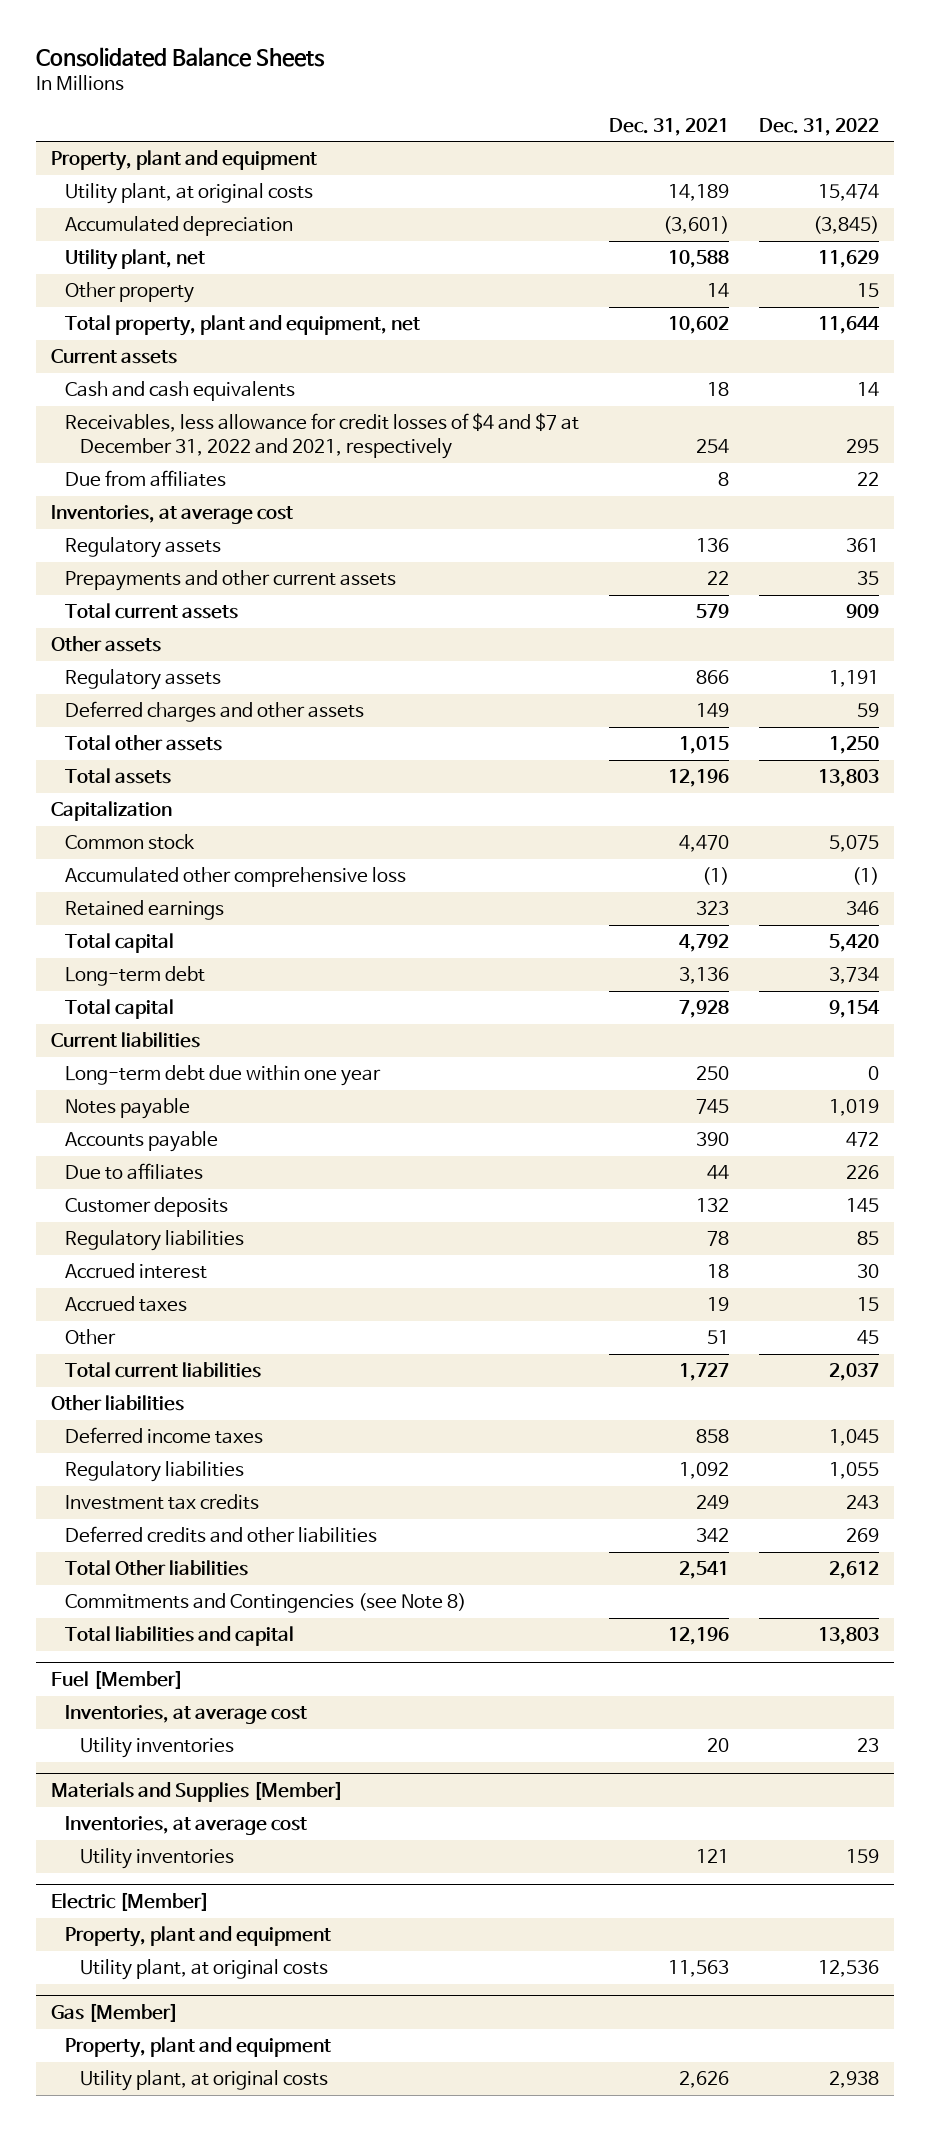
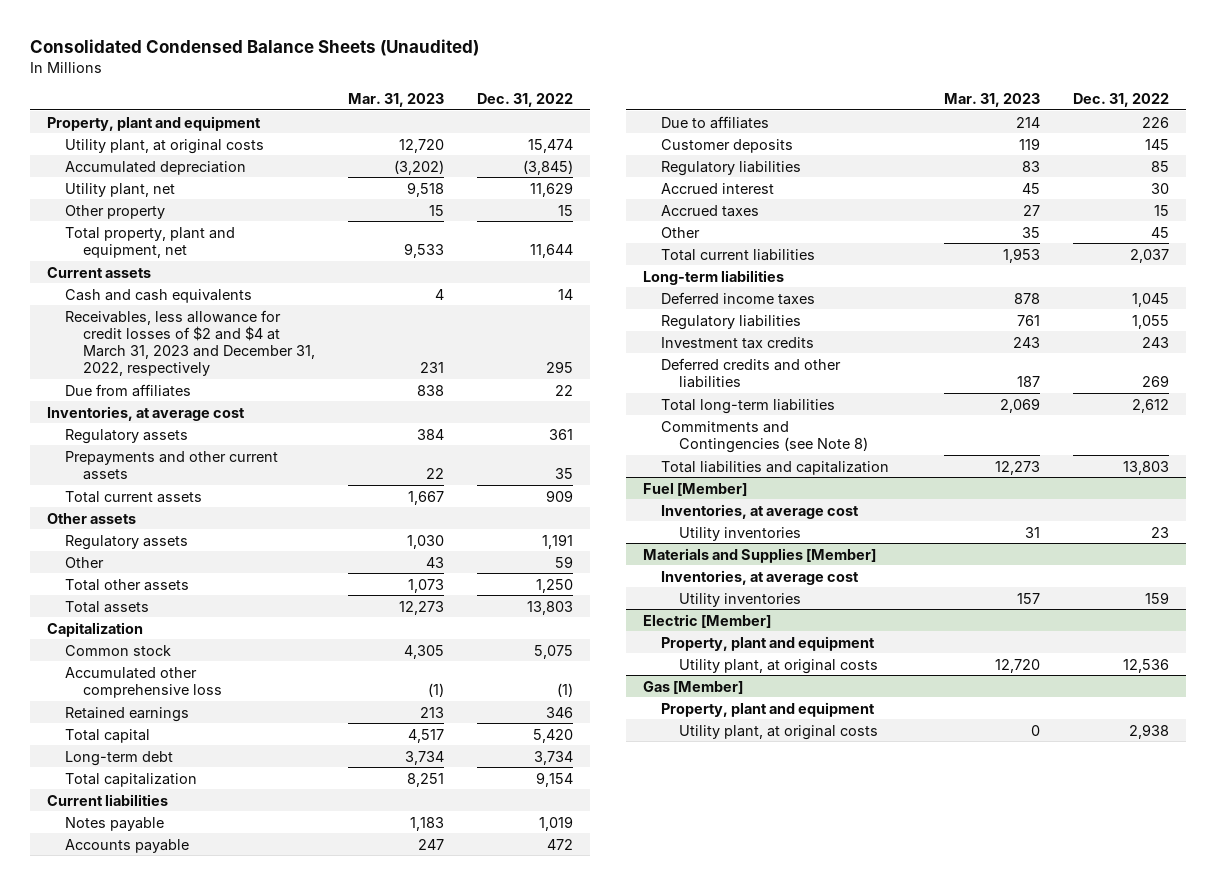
- Consolidated Balance Sheets
+ Consolidated Condensed Balance Sheets (Unaudited)
- | Dec. 31, 2021 | Dec. 31, 2022
+ | Mar. 31, 2023 | Dec. 31, 2022
- Receivables, less allowance for credit losses of $4 and $7 at December 31, 2022 and 2021, respectively | 254 | 295
+ Receivables, less allowance for credit losses of $2 and $4 at March 31, 2023 and December 31, 2022, respectively | 231 | 295
- Deferred charges and other assets | 149 | 59
+ Other | 43 | 59
- Total capital | 7,928 | 9,154
+ Total capitalization | 8,251 | 9,154
- Long-term debt due within one year | 250 | 0
- Other liabilities
+ Long-term liabilities
- Total Other liabilities | 2,541 | 2,612
+ Total long-term liabilities | 2,069 | 2,612
- Total liabilities and capital | 12,196 | 13,803
+ Total liabilities and capitalization | 12,273 | 13,803

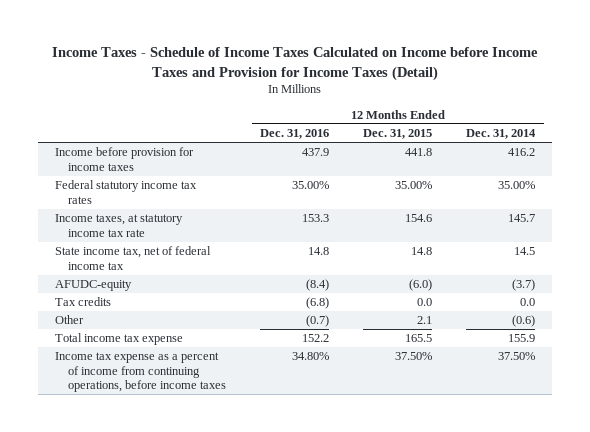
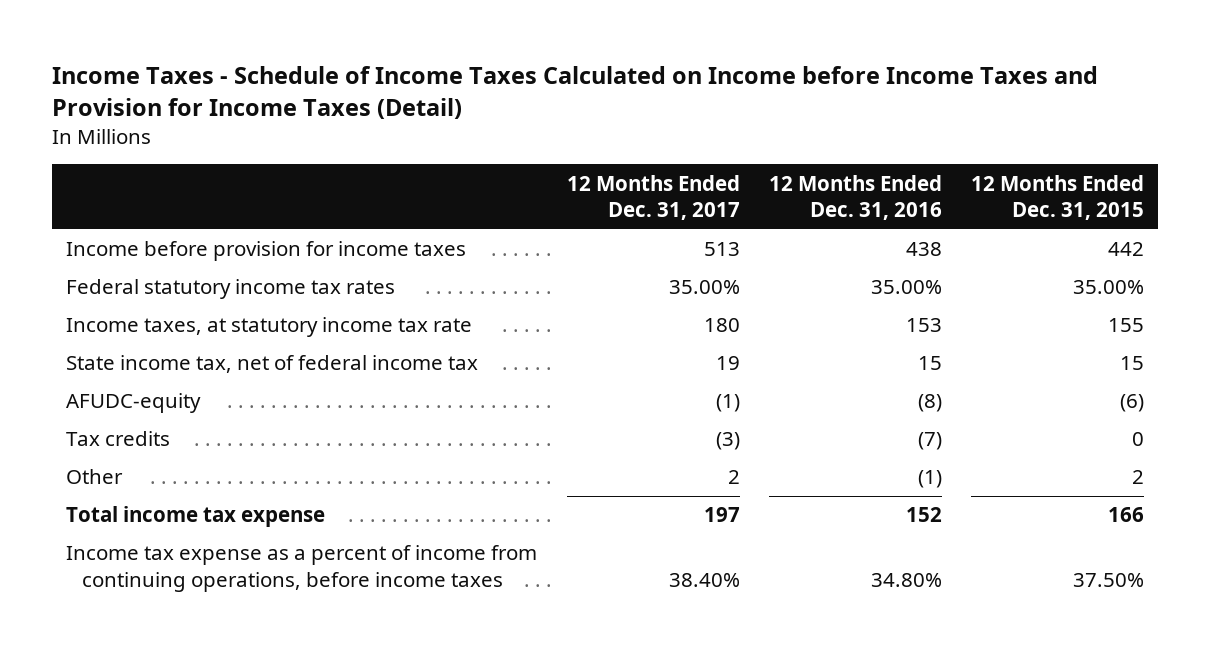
- | 12 Months Ended Dec. 31, 2016 | 12 Months Ended Dec. 31, 2015 | 12 Months Ended Dec. 31, 2014
+ | 12 Months Ended Dec. 31, 2017 | 12 Months Ended Dec. 31, 2016 | 12 Months Ended Dec. 31, 2015
- Income before provision for income taxes | 437.9 | 441.8 | 416.2
+ Income before provision for income taxes | 513 | 438 | 442
- Income taxes, at statutory income tax rate | 153.3 | 154.6 | 145.7
- State income tax, net of federal income tax | 14.8 | 14.8 | 14.5
- AFUDC-equity | (8.4) | (6.0) | (3.7)
- Tax credits | (6.8) | 0.0 | 0.0
- Other | (0.7) | 2.1 | (0.6)
- Total income tax expense | 152.2 | 165.5 | 155.9
+ Income taxes, at statutory income tax rate | 180 | 153 | 155
+ State income tax, net of federal income tax | 19 | 15 | 15
+ AFUDC-equity | (1) | (8) | (6)
+ Tax credits | (3) | (7) | 0
+ Other | 2 | (1) | 2
+ Total income tax expense | 197 | 152 | 166

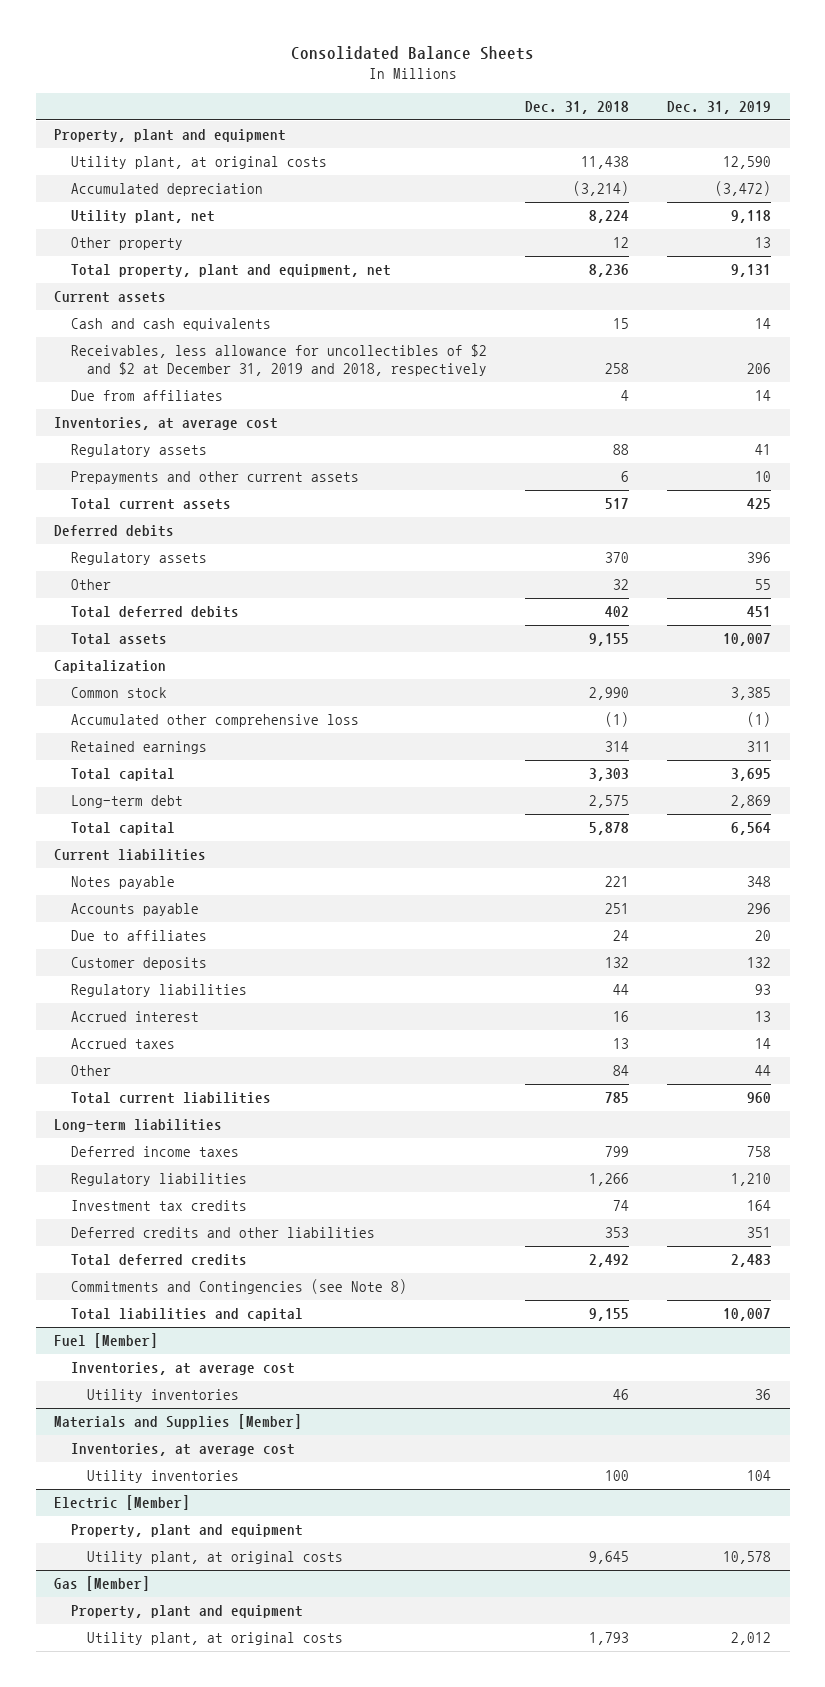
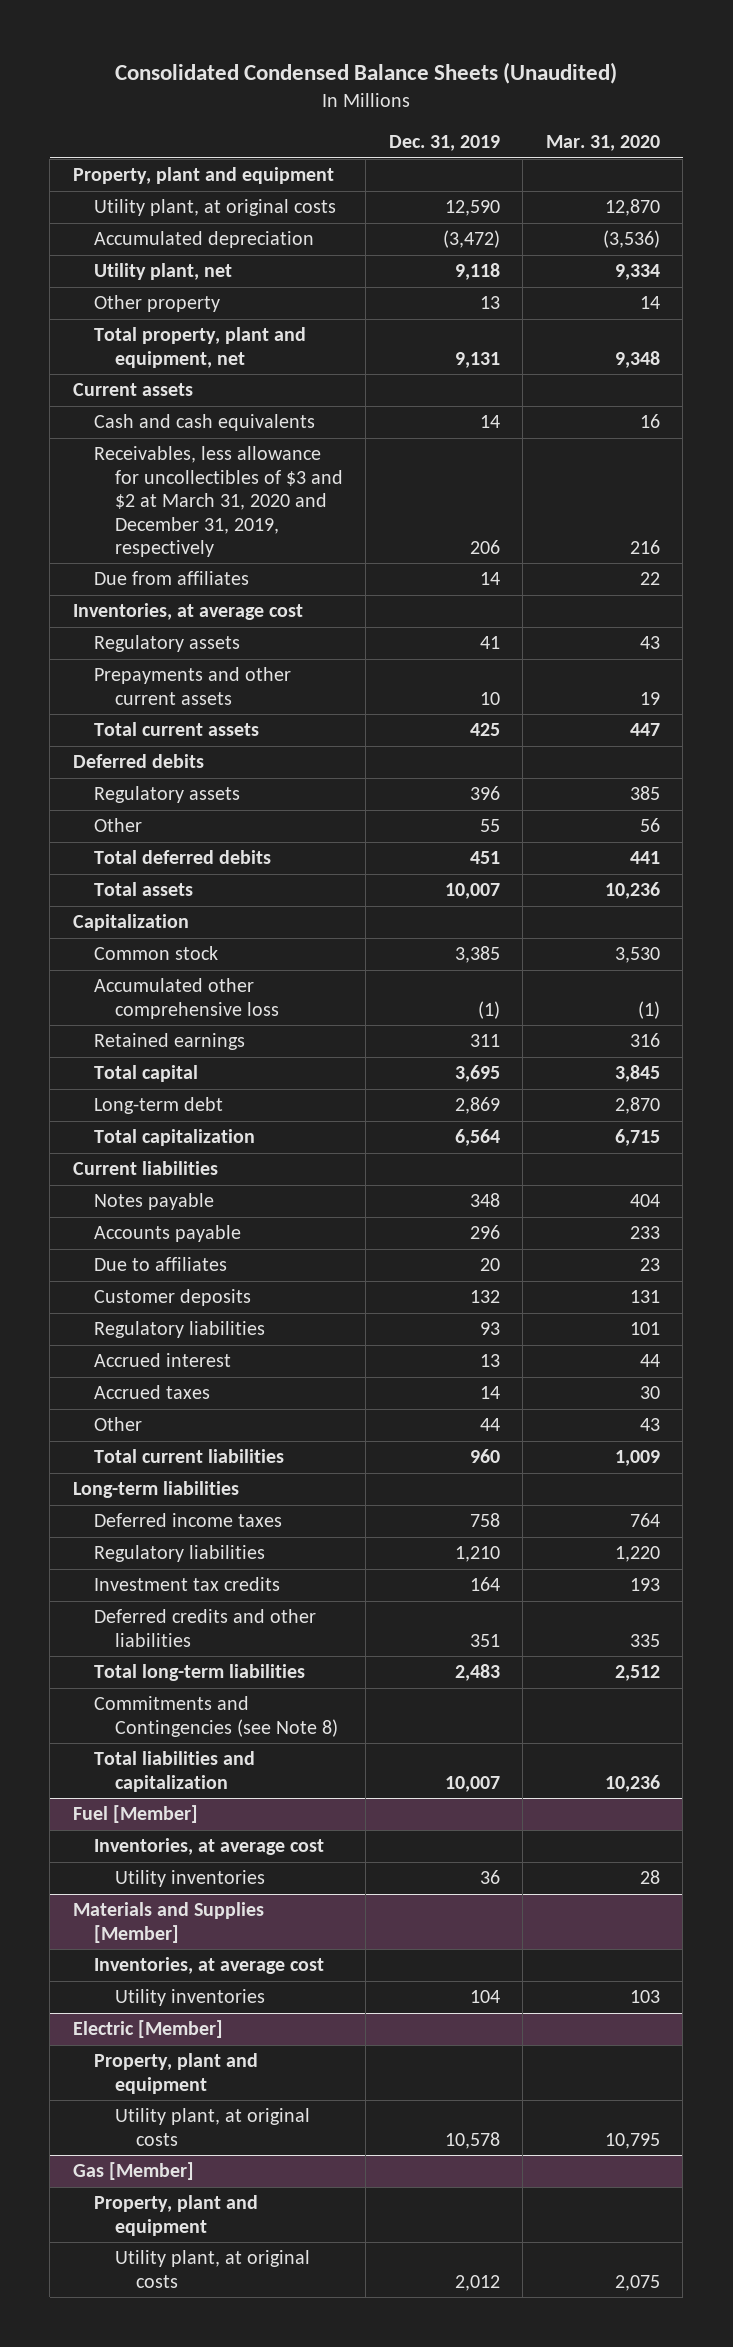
- Consolidated Balance Sheets
+ Consolidated Condensed Balance Sheets (Unaudited)
- | Dec. 31, 2018 | Dec. 31, 2019
+ | Dec. 31, 2019 | Mar. 31, 2020
- Receivables, less allowance for uncollectibles of $2 and $2 at December 31, 2019 and 2018, respectively | 258 | 206
+ Receivables, less allowance for uncollectibles of $3 and $2 at March 31, 2020 and December 31, 2019, respectively | 206 | 216
- Total capital | 5,878 | 6,564
+ Total capitalization | 6,564 | 6,715
- Total deferred credits | 2,492 | 2,483
+ Total long-term liabilities | 2,483 | 2,512
- Total liabilities and capital | 9,155 | 10,007
+ Total liabilities and capitalization | 10,007 | 10,236

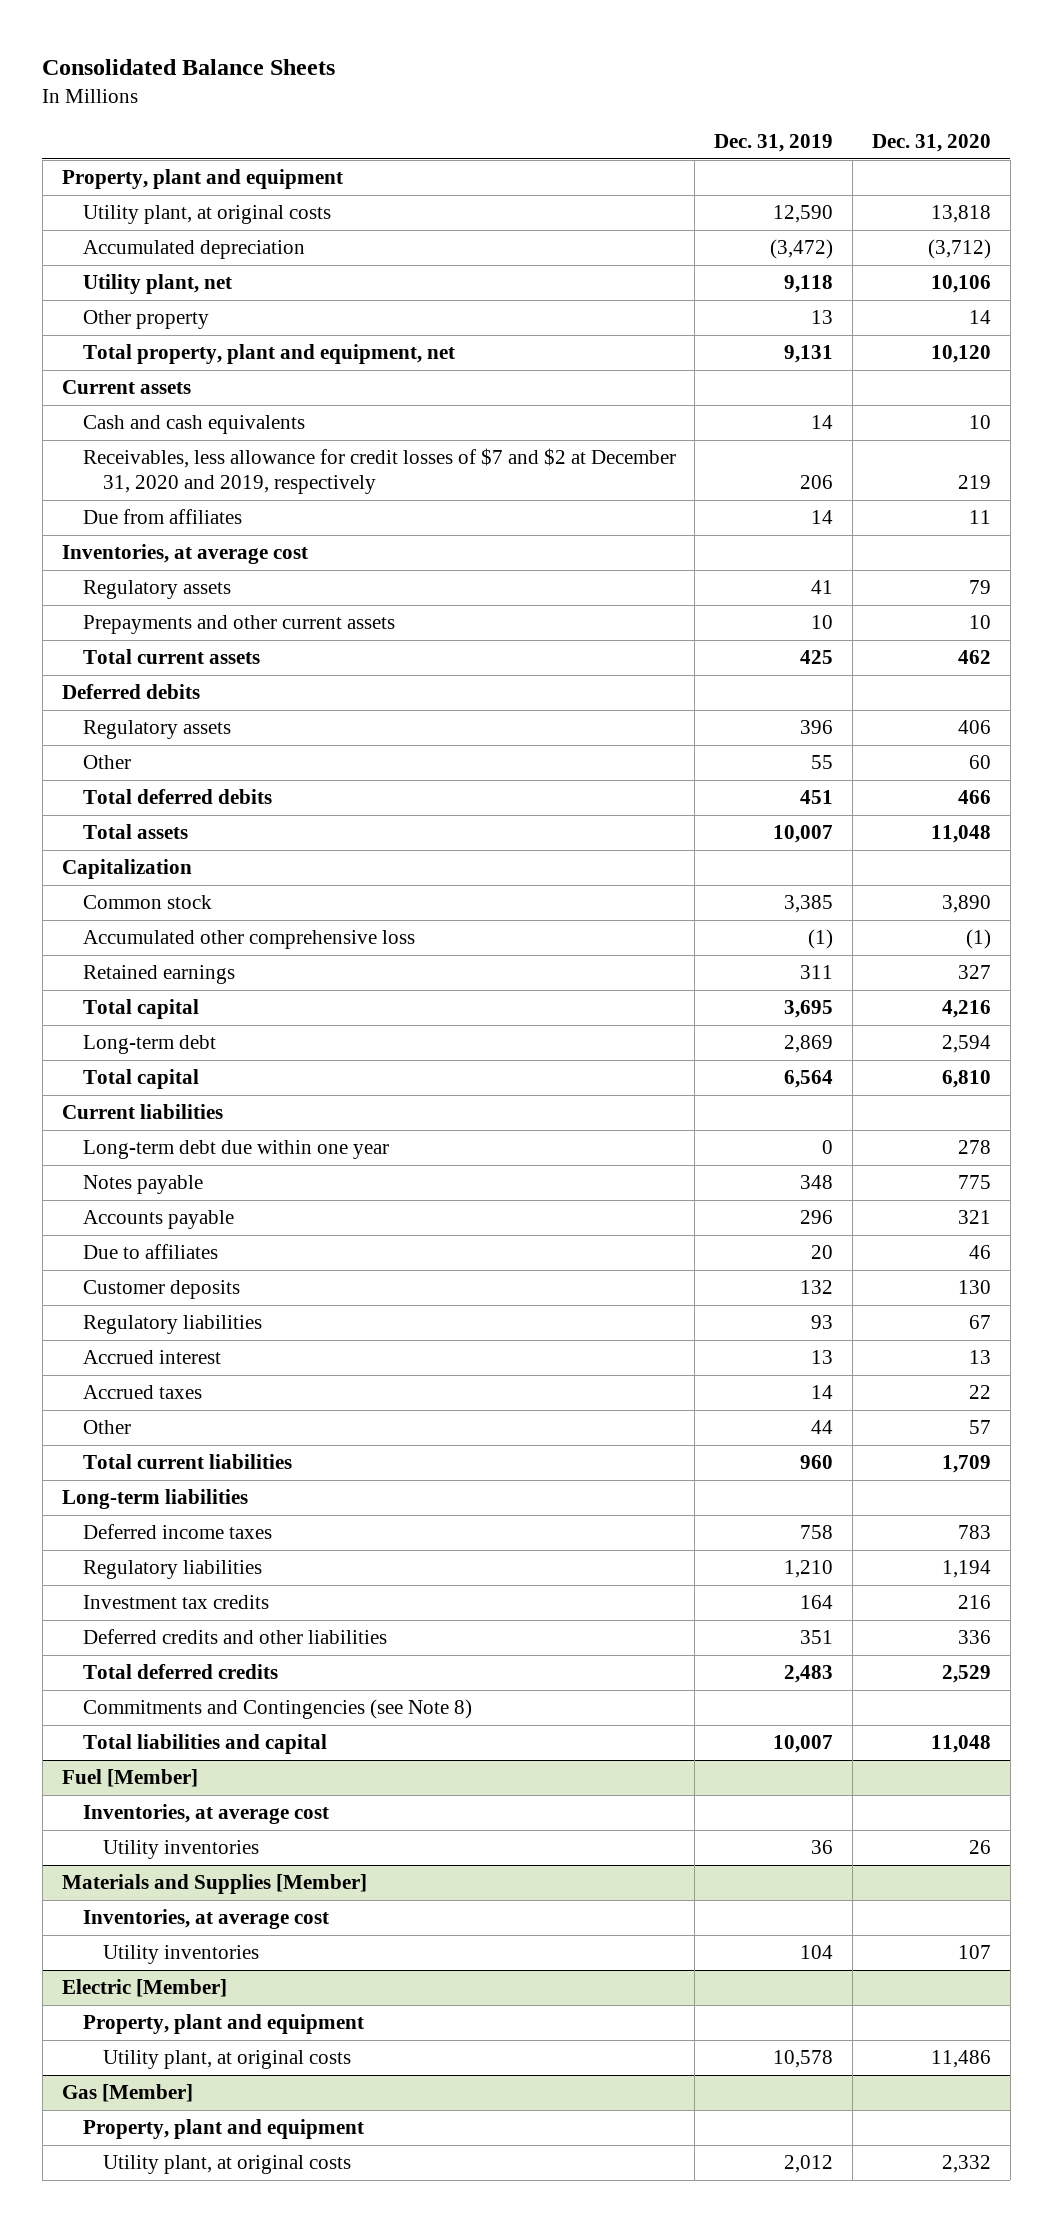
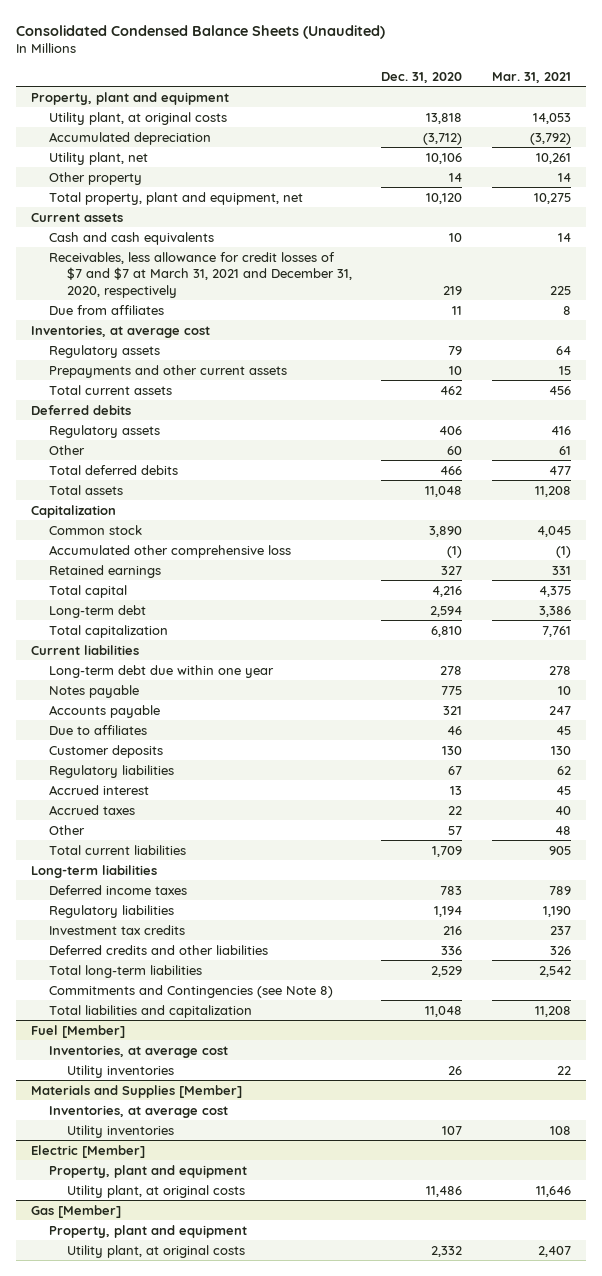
- Consolidated Balance Sheets
+ Consolidated Condensed Balance Sheets (Unaudited)
- | Dec. 31, 2019 | Dec. 31, 2020
+ | Dec. 31, 2020 | Mar. 31, 2021
- Receivables, less allowance for credit losses of $7 and $2 at December 31, 2020 and 2019, respectively | 206 | 219
+ Receivables, less allowance for credit losses of $7 and $7 at March 31, 2021 and December 31, 2020, respectively | 219 | 225
- Total capital | 6,564 | 6,810
+ Total capitalization | 6,810 | 7,761
- Total deferred credits | 2,483 | 2,529
+ Total long-term liabilities | 2,529 | 2,542
- Total liabilities and capital | 10,007 | 11,048
+ Total liabilities and capitalization | 11,048 | 11,208

